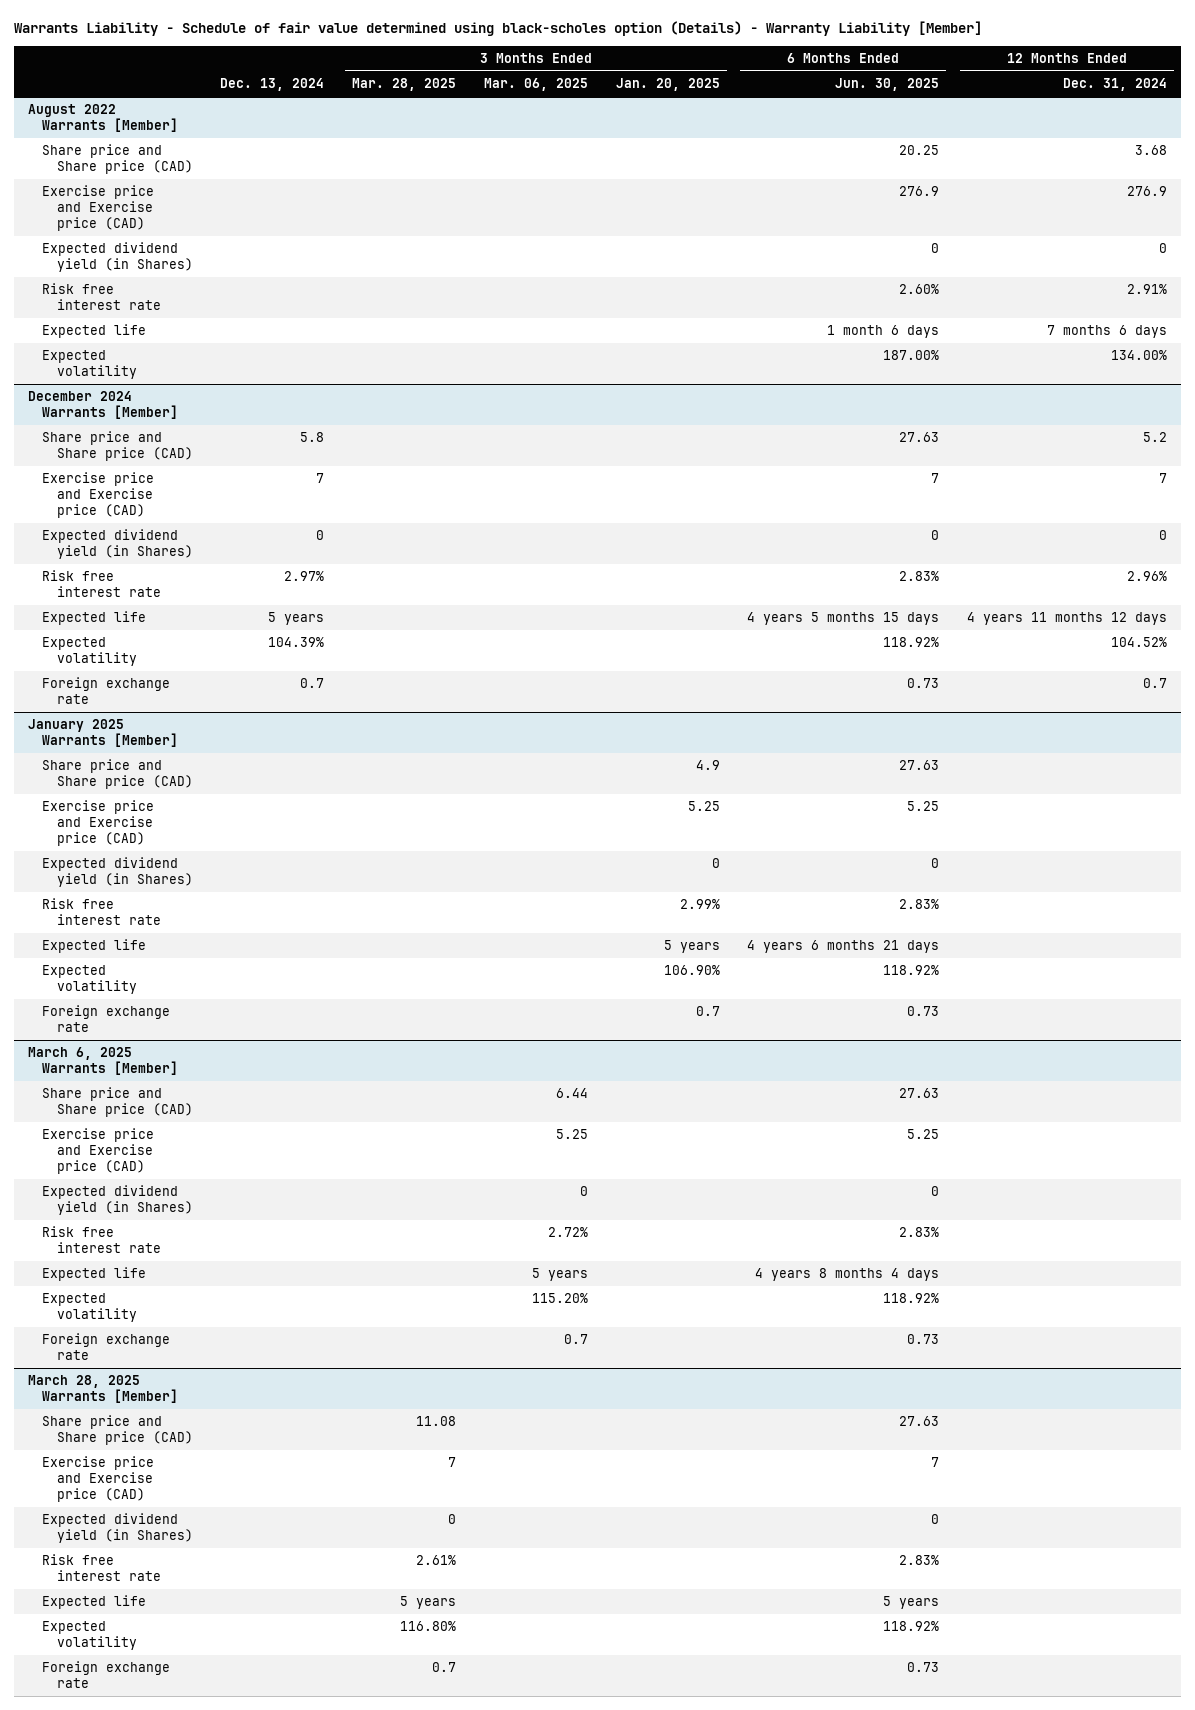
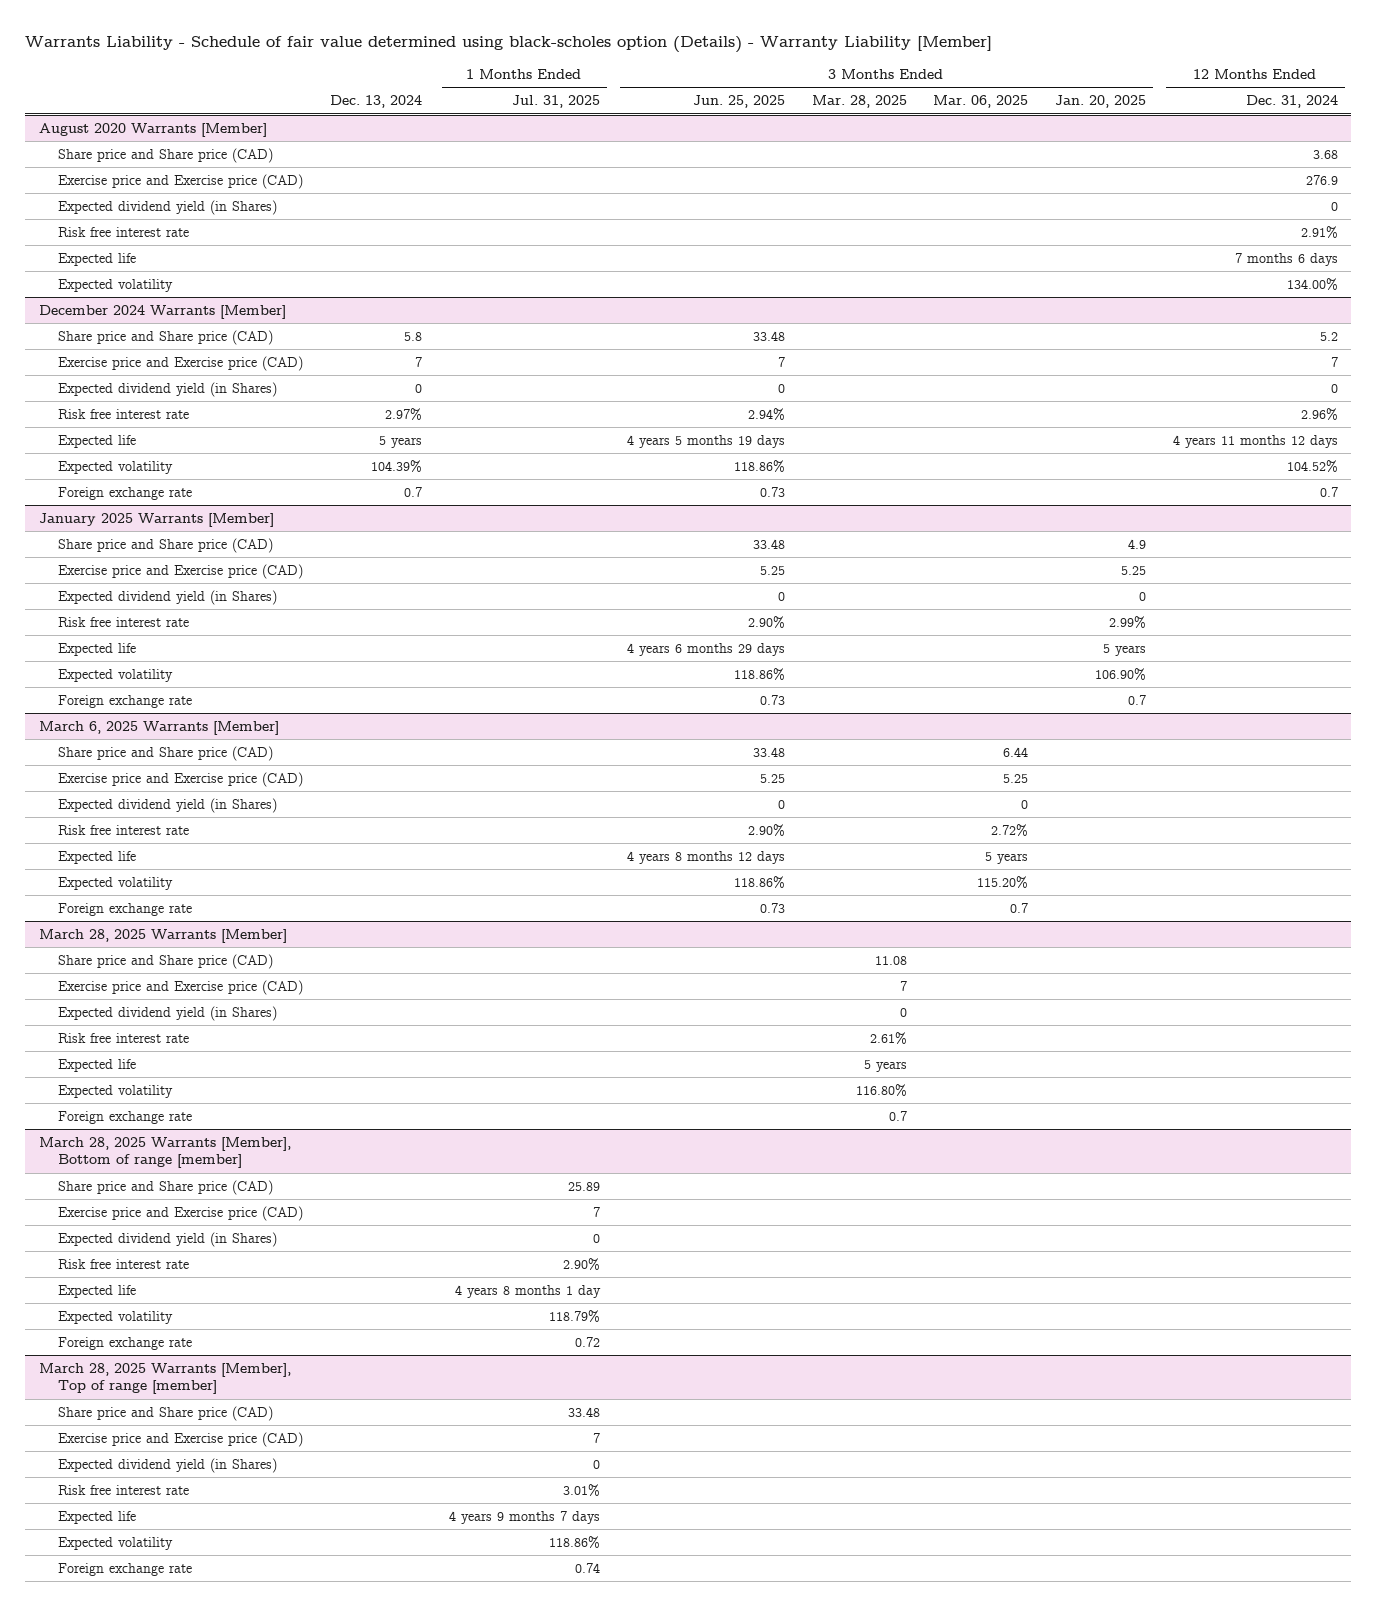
- | Dec. 13, 2024 | 3 Months Ended Mar. 28, 2025 | 3 Months Ended Mar. 06, 2025 | 3 Months Ended Jan. 20, 2025 | 6 Months Ended Jun. 30, 2025 | 12 Months Ended Dec. 31, 2024
+ | Dec. 13, 2024 | 1 Months Ended Jul. 31, 2025 | 3 Months Ended Jun. 25, 2025 | 3 Months Ended Mar. 28, 2025 | 3 Months Ended Mar. 06, 2025 | 3 Months Ended Jan. 20, 2025 | 12 Months Ended Dec. 31, 2024
- August 2022 Warrants [Member]
+ August 2020 Warrants [Member]
+ March 28, 2025 Warrants [Member], Bottom of range [member]
+ Share price and Share price (CAD) | | 25.89 | | | | |
+ Exercise price and Exercise price (CAD) | | 7 | | | | |
+ Expected dividend yield (in Shares) | | 0 | | | | |
+ Risk free interest rate | | 2.90% | | | | |
+ Expected life | | 4 years 8 months 1 day | | | | |
+ Expected volatility | | 118.79% | | | | |
+ Foreign exchange rate | | 0.72 | | | | |
+ March 28, 2025 Warrants [Member], Top of range [member]
+ Share price and Share price (CAD) | | 33.48 | | | | |
+ Exercise price and Exercise price (CAD) | | 7 | | | | |
+ Expected dividend yield (in Shares) | | 0 | | | | |
+ Risk free interest rate | | 3.01% | | | | |
+ Expected life | | 4 years 9 months 7 days | | | | |
+ Expected volatility | | 118.86% | | | | |
+ Foreign exchange rate | | 0.74 | | | | |

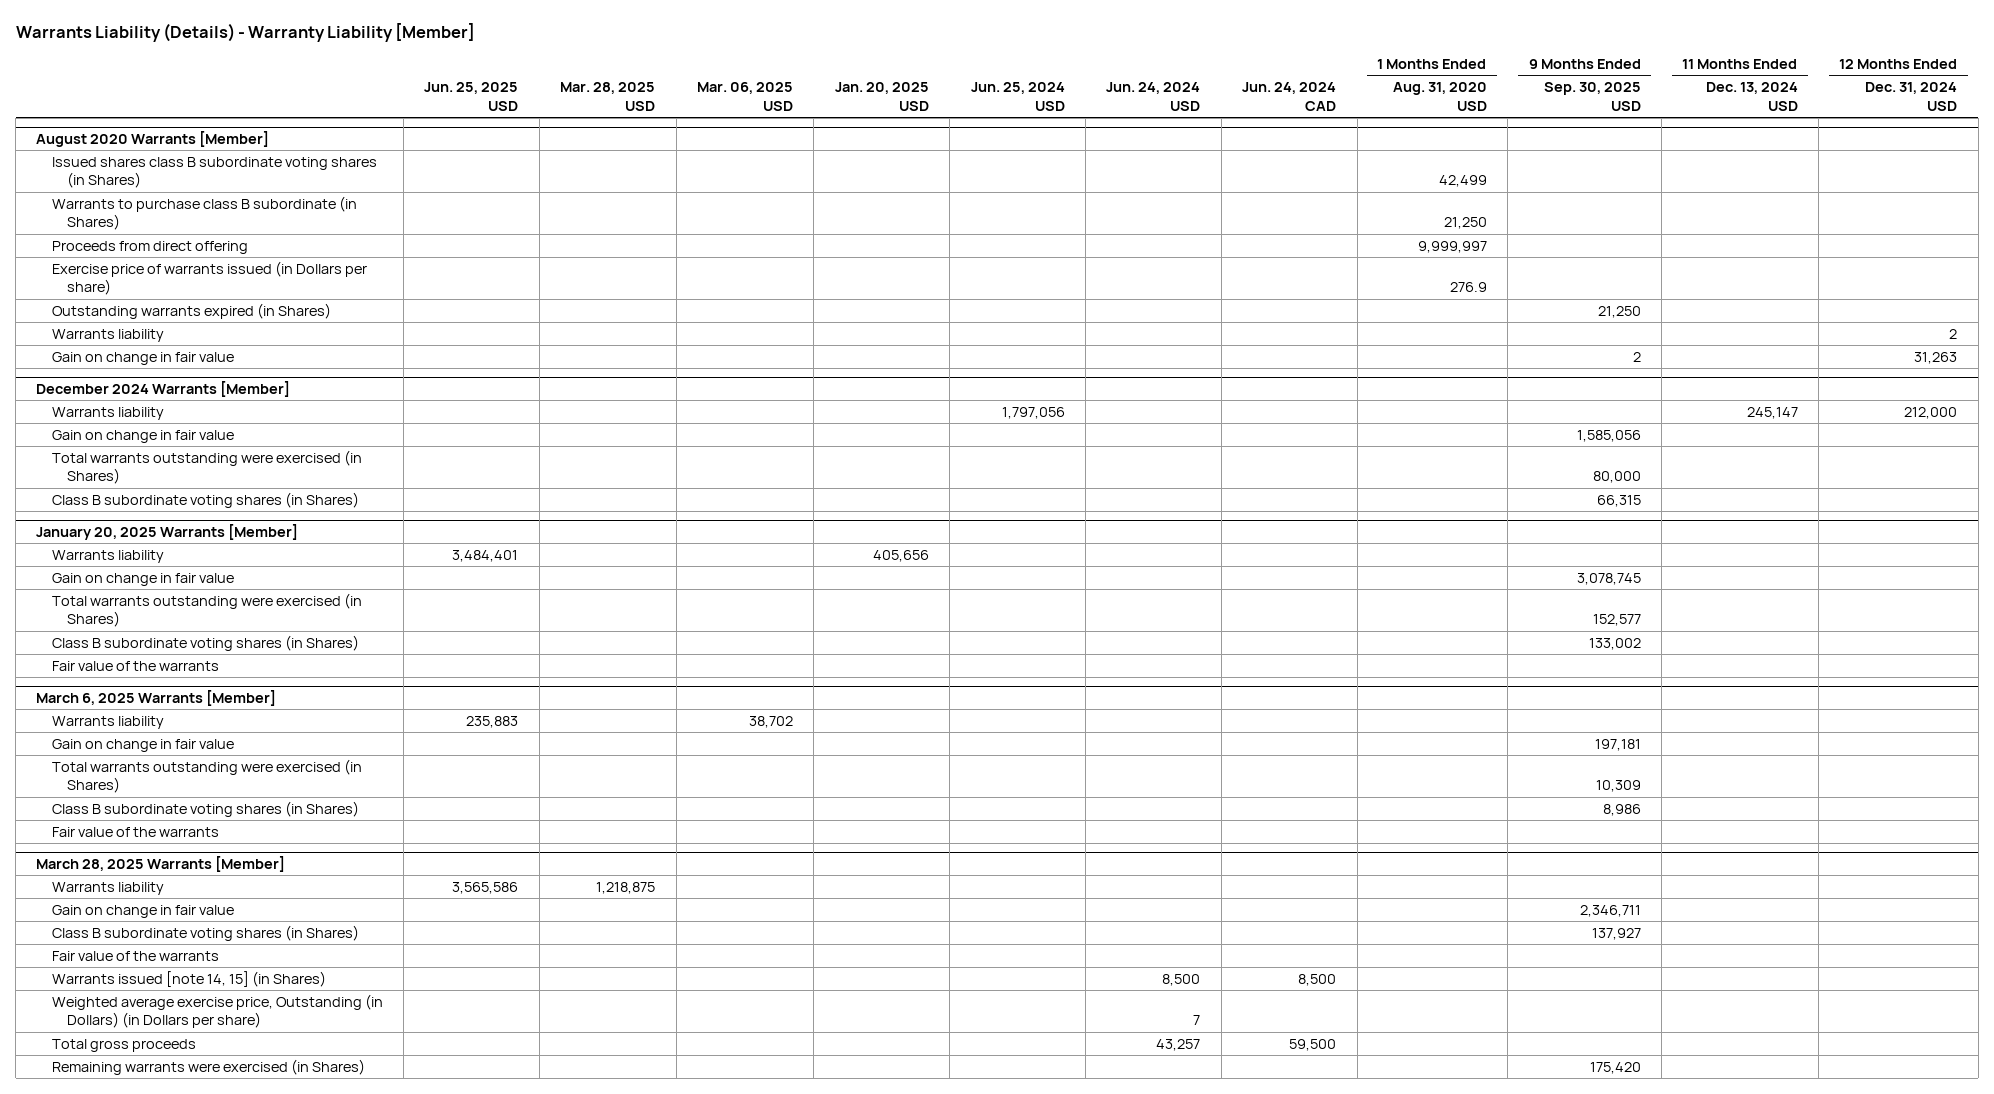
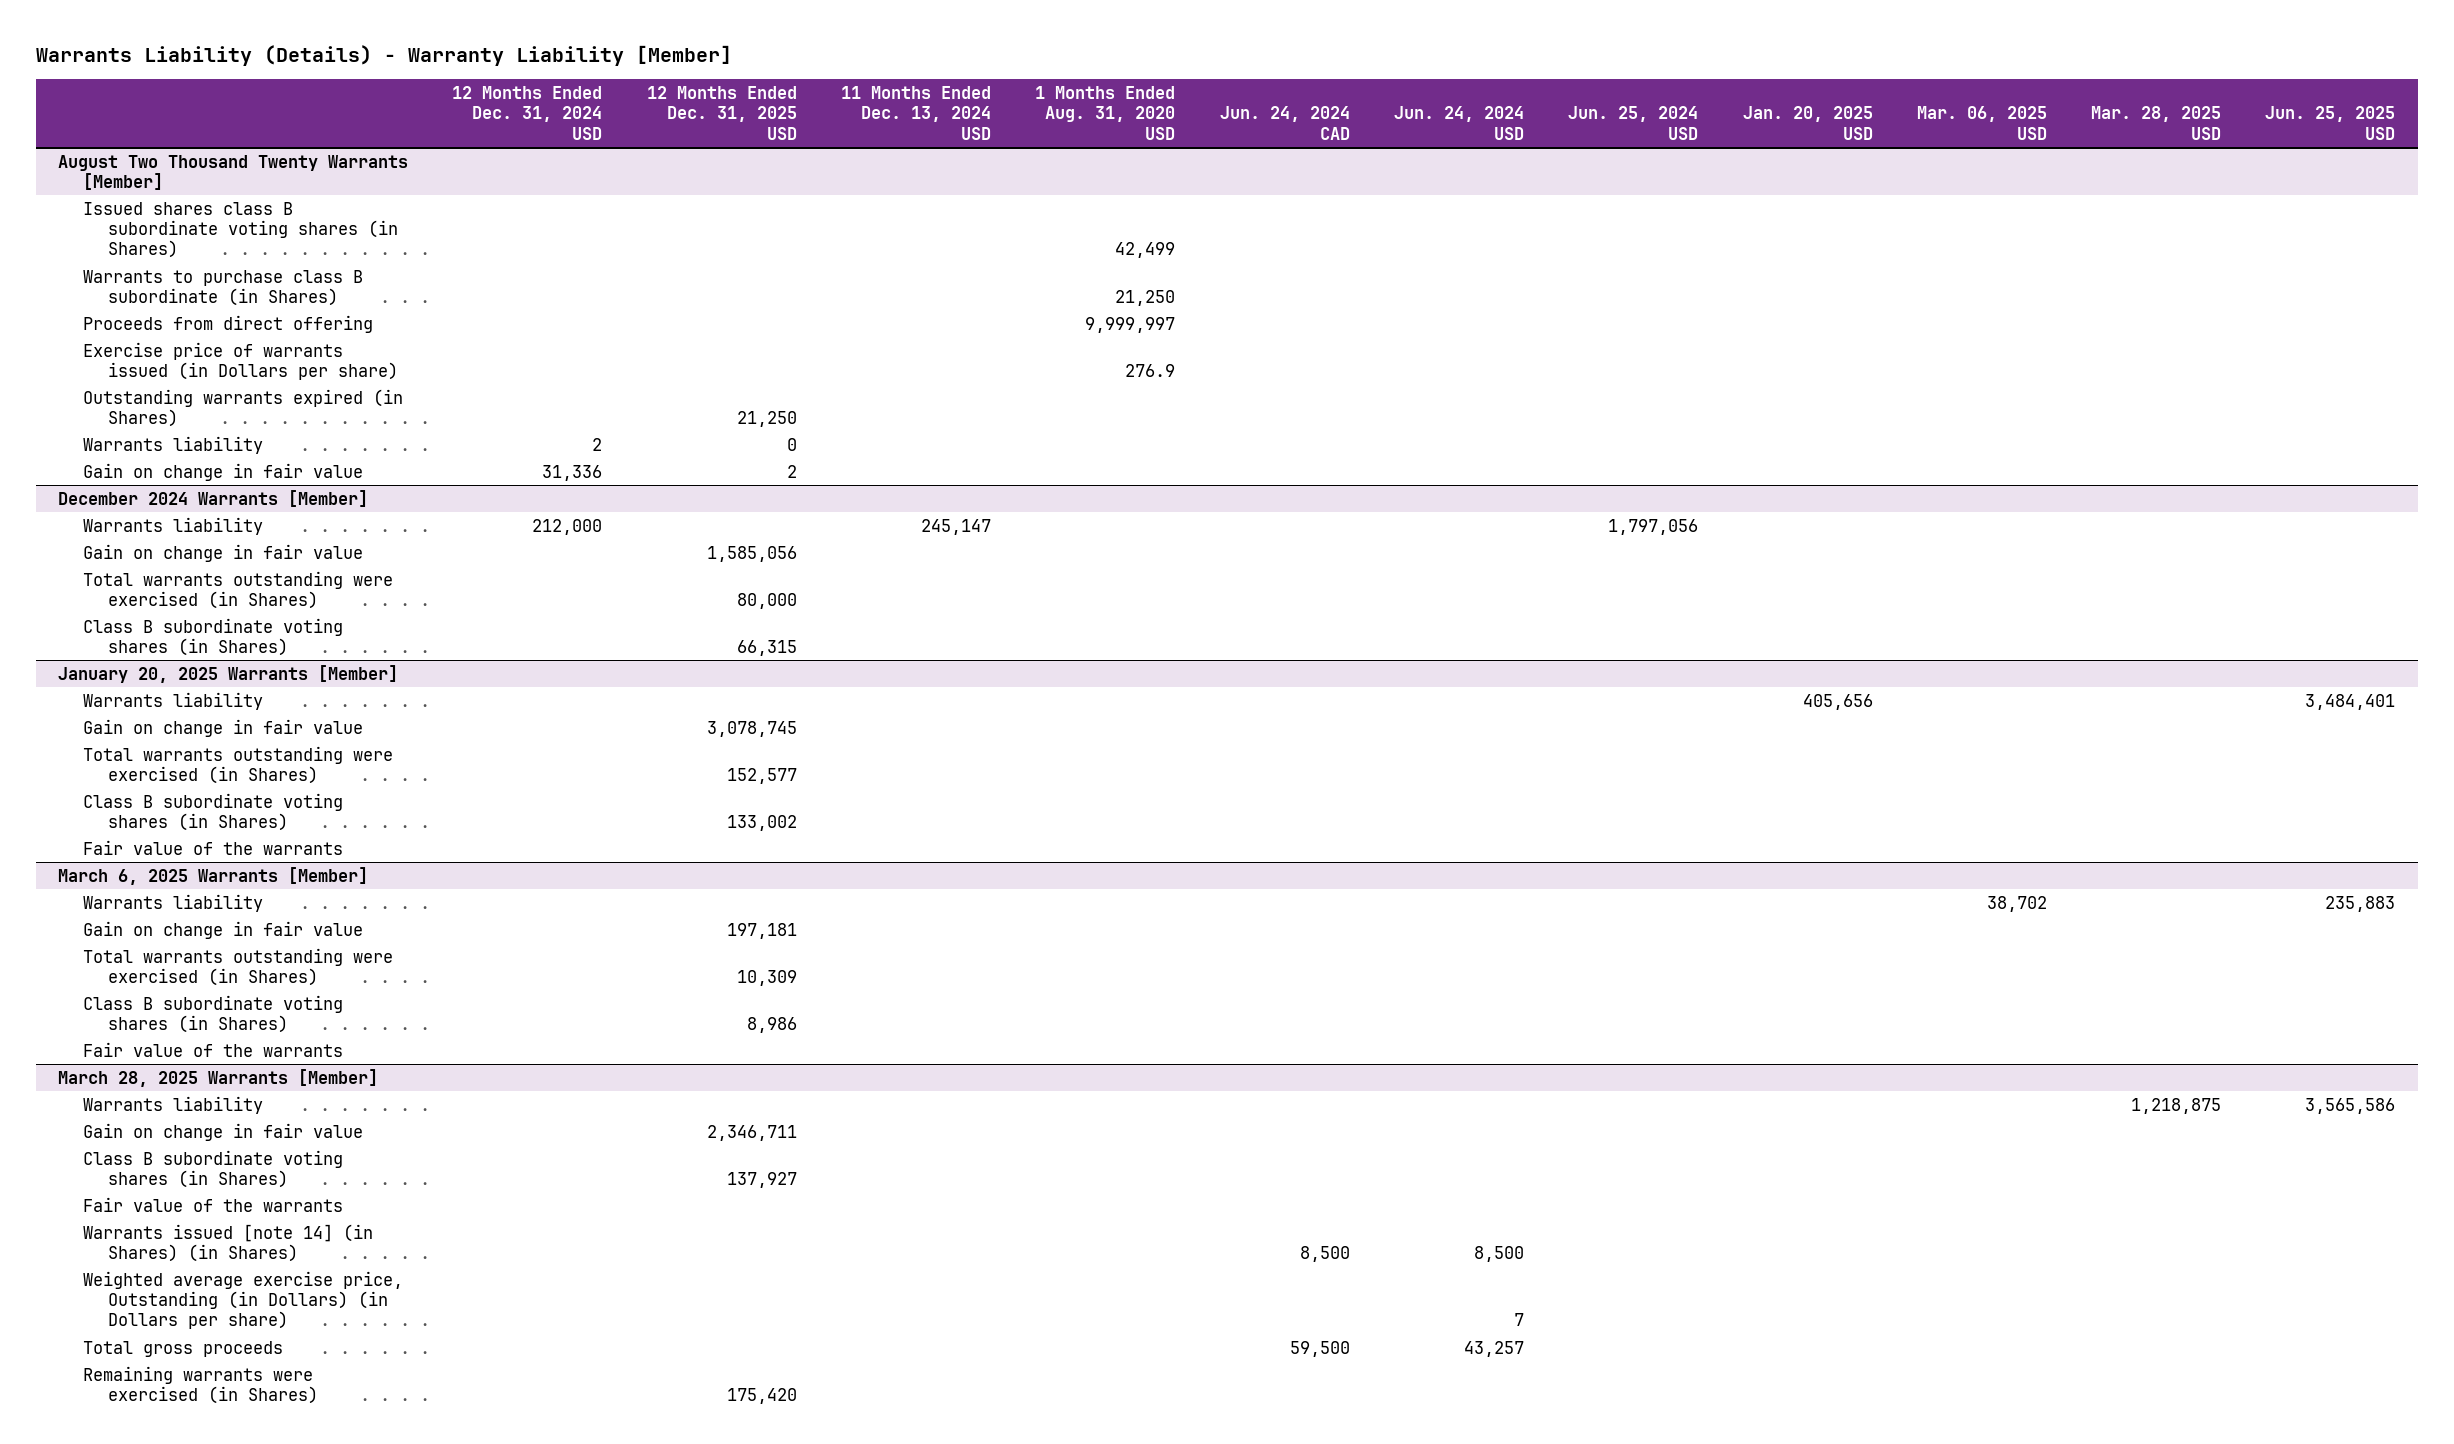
- | Jun. 25, 2025 USD | Mar. 28, 2025 USD | Mar. 06, 2025 USD | Jan. 20, 2025 USD | Jun. 25, 2024 USD | Jun. 24, 2024 USD | Jun. 24, 2024 CAD | 1 Months Ended Aug. 31, 2020 USD | 9 Months Ended Sep. 30, 2025 USD | 11 Months Ended Dec. 13, 2024 USD | 12 Months Ended Dec. 31, 2024 USD
+ | 12 Months Ended Dec. 31, 2024 USD | 12 Months Ended Dec. 31, 2025 USD | 11 Months Ended Dec. 13, 2024 USD | 1 Months Ended Aug. 31, 2020 USD | Jun. 24, 2024 CAD | Jun. 24, 2024 USD | Jun. 25, 2024 USD | Jan. 20, 2025 USD | Mar. 06, 2025 USD | Mar. 28, 2025 USD | Jun. 25, 2025 USD
- August 2020 Warrants [Member]
+ August Two Thousand Twenty Warrants [Member]
- Gain on change in fair value | | | | | | | | | 2 | | 31,263
+ Gain on change in fair value | 31,336 | 2 | | | | | | | | |
@ March 28, 2025 Warrants [Member]
- Warrants issued [note 14, 15] (in Shares) | | | | | | 8,500 | 8,500 | | | |
+ Warrants issued [note 14] (in Shares) (in Shares) | | | | | 8,500 | 8,500 | | | | |

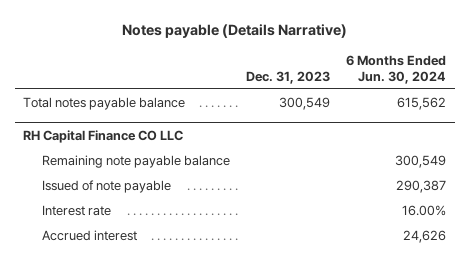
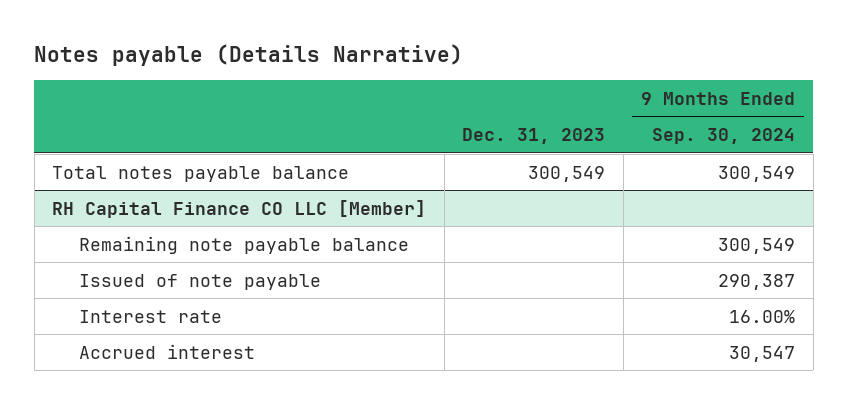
- | Dec. 31, 2023 | 6 Months Ended Jun. 30, 2024
+ | Dec. 31, 2023 | 9 Months Ended Sep. 30, 2024
- RH Capital Finance CO LLC
+ RH Capital Finance CO LLC [Member]

